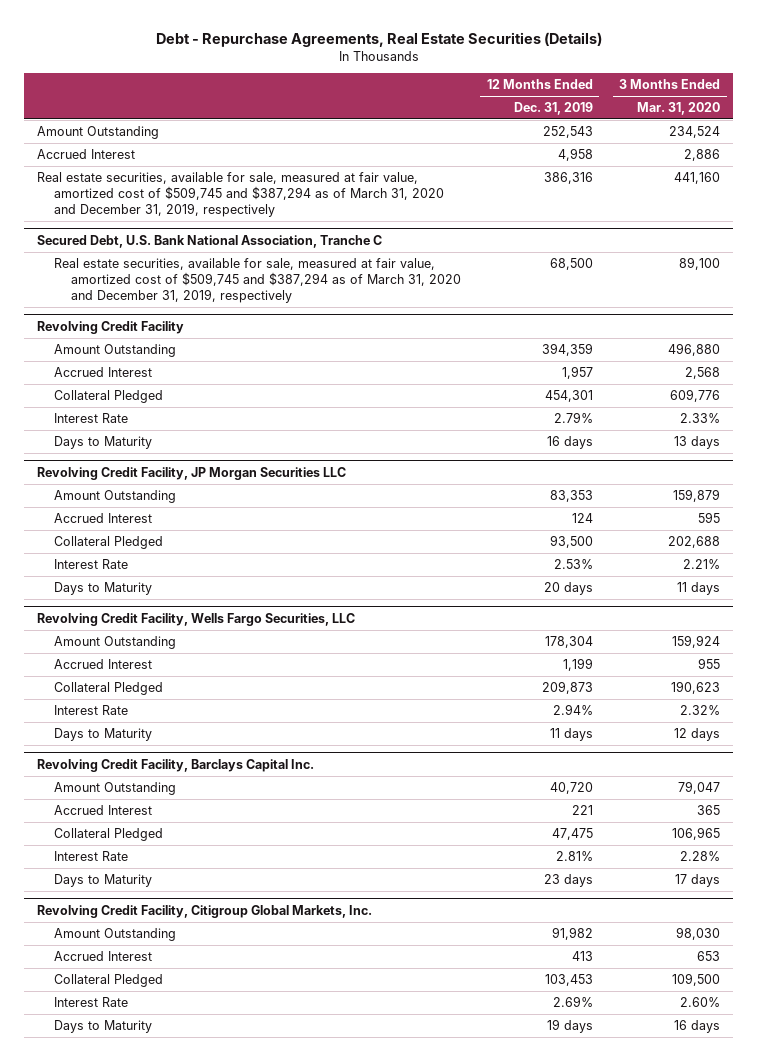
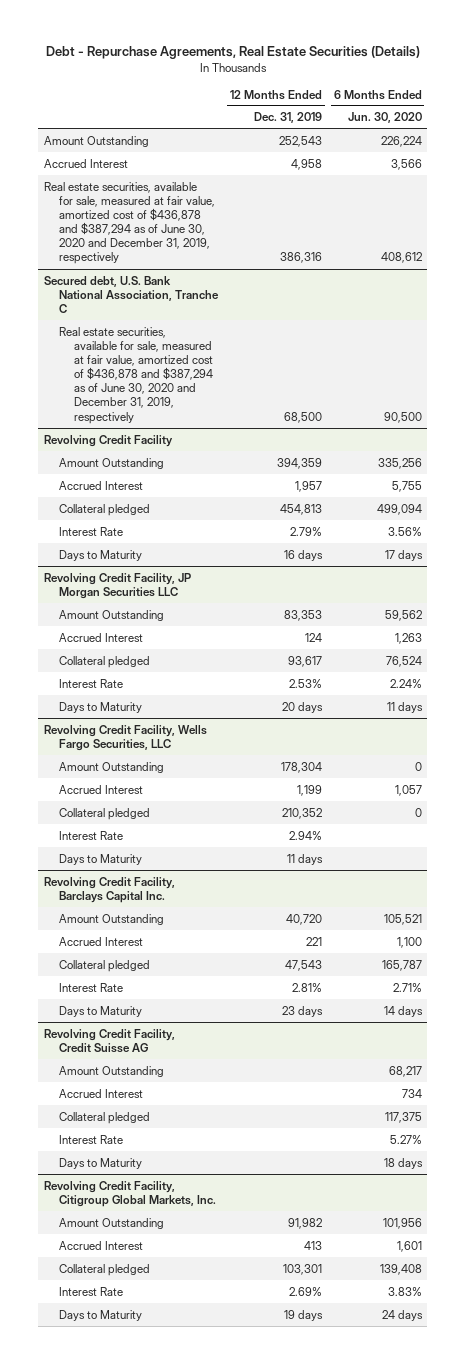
- | 12 Months Ended Dec. 31, 2019 | 3 Months Ended Mar. 31, 2020
+ | 12 Months Ended Dec. 31, 2019 | 6 Months Ended Jun. 30, 2020
- Real estate securities, available for sale, measured at fair value, amortized cost of $509,745 and $387,294 as of March 31, 2020 and December 31, 2019, respectively | 386,316 | 441,160
- Secured Debt, U.S. Bank National Association, Tranche C
- Real estate securities, available for sale, measured at fair value, amortized cost of $509,745 and $387,294 as of March 31, 2020 and December 31, 2019, respectively | 68,500 | 89,100
+ Real estate securities, available for sale, measured at fair value, amortized cost of $436,878 and $387,294 as of June 30, 2020 and December 31, 2019, respectively | 386,316 | 408,612
+ Secured debt, U.S. Bank National Association, Tranche C
+ Real estate securities, available for sale, measured at fair value, amortized cost of $436,878 and $387,294 as of June 30, 2020 and December 31, 2019, respectively | 68,500 | 90,500
@ Revolving Credit Facility
- Collateral Pledged | 454,301 | 609,776
+ Collateral pledged | 454,813 | 499,094
@ Revolving Credit Facility, JP Morgan Securities LLC
- Collateral Pledged | 93,500 | 202,688
+ Collateral pledged | 93,617 | 76,524
@ Revolving Credit Facility, Wells Fargo Securities, LLC
- Collateral Pledged | 209,873 | 190,623
+ Collateral pledged | 210,352 | 0
@ Revolving Credit Facility, Barclays Capital Inc.
- Collateral Pledged | 47,475 | 106,965
+ Collateral pledged | 47,543 | 165,787
+ Revolving Credit Facility, Credit Suisse AG
+ Amount Outstanding | | 68,217
+ Accrued Interest | | 734
+ Collateral pledged | | 117,375
+ Interest Rate | | 5.27%
+ Days to Maturity | | 18 days
@ Revolving Credit Facility, Citigroup Global Markets, Inc.
- Collateral Pledged | 103,453 | 109,500
+ Collateral pledged | 103,301 | 139,408

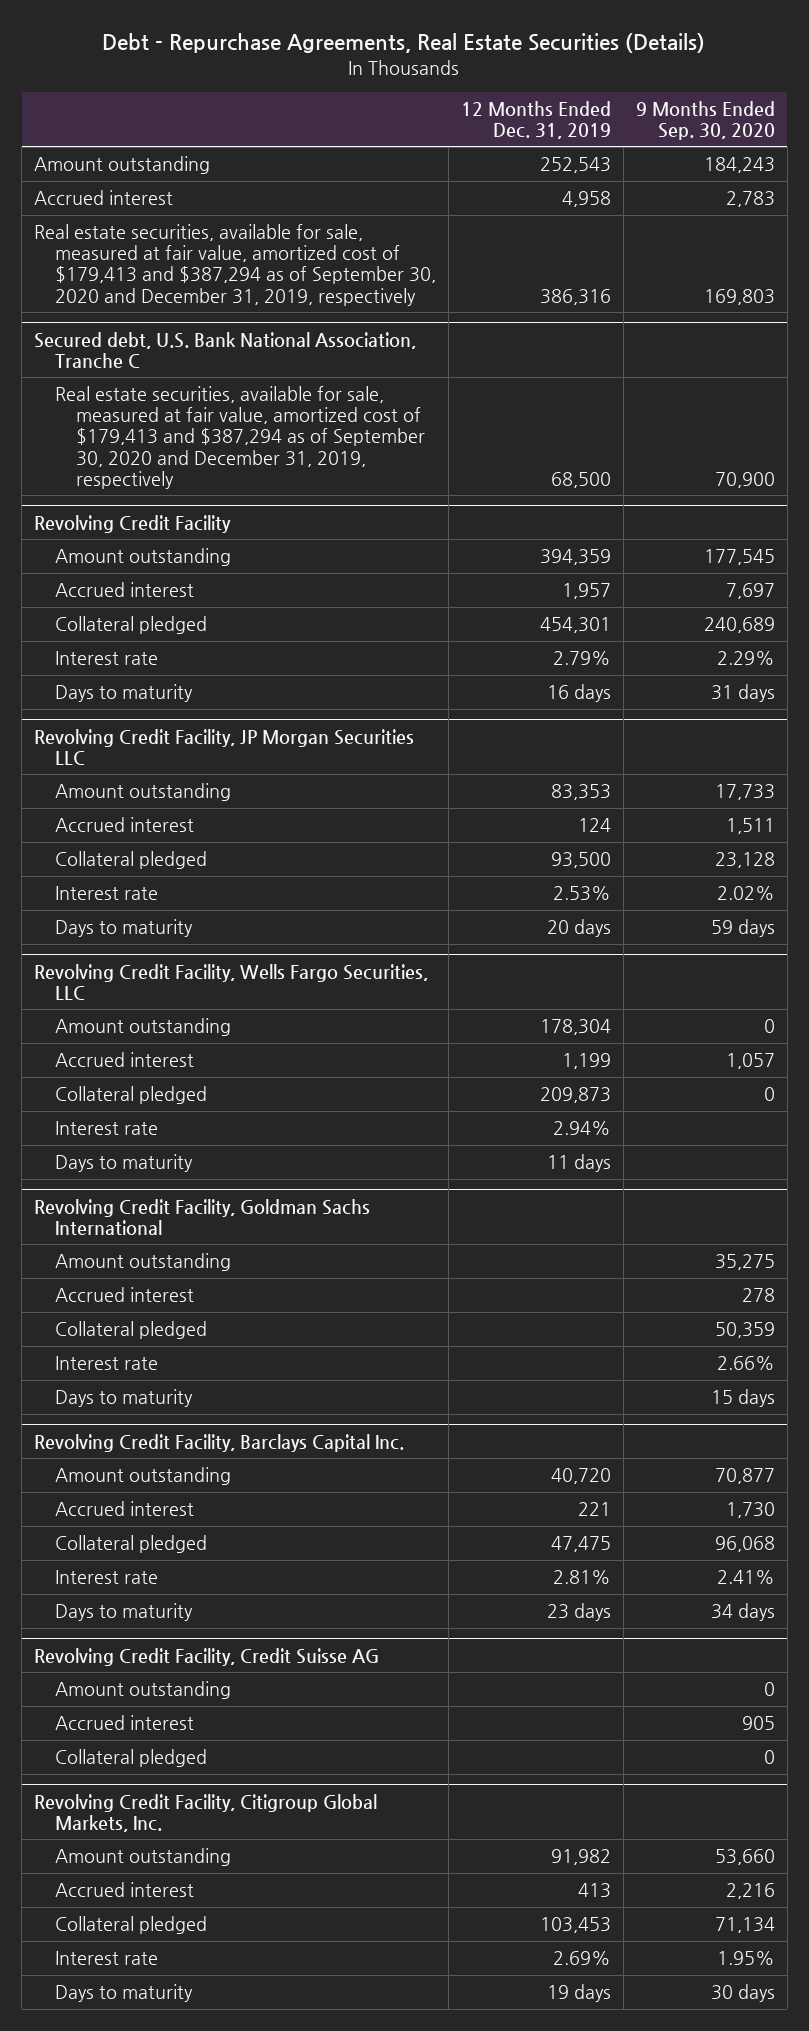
- | 12 Months Ended Dec. 31, 2019 | 6 Months Ended Jun. 30, 2020
+ | 12 Months Ended Dec. 31, 2019 | 9 Months Ended Sep. 30, 2020
- Amount Outstanding | 252,543 | 226,224
- Accrued Interest | 4,958 | 3,566
- Real estate securities, available for sale, measured at fair value, amortized cost of $436,878 and $387,294 as of June 30, 2020 and December 31, 2019, respectively | 386,316 | 408,612
+ Amount outstanding | 252,543 | 184,243
+ Accrued interest | 4,958 | 2,783
+ Real estate securities, available for sale, measured at fair value, amortized cost of $179,413 and $387,294 as of September 30, 2020 and December 31, 2019, respectively | 386,316 | 169,803
@ Secured debt, U.S. Bank National Association, Tranche C
- Real estate securities, available for sale, measured at fair value, amortized cost of $436,878 and $387,294 as of June 30, 2020 and December 31, 2019, respectively | 68,500 | 90,500
+ Real estate securities, available for sale, measured at fair value, amortized cost of $179,413 and $387,294 as of September 30, 2020 and December 31, 2019, respectively | 68,500 | 70,900
@ Revolving Credit Facility
- Amount Outstanding | 394,359 | 335,256
- Accrued Interest | 1,957 | 5,755
- Collateral pledged | 454,813 | 499,094
- Interest Rate | 2.79% | 3.56%
- Days to Maturity | 16 days | 17 days
+ Amount outstanding | 394,359 | 177,545
+ Accrued interest | 1,957 | 7,697
+ Collateral pledged | 454,301 | 240,689
+ Interest rate | 2.79% | 2.29%
+ Days to maturity | 16 days | 31 days
@ Revolving Credit Facility, JP Morgan Securities LLC
- Amount Outstanding | 83,353 | 59,562
- Accrued Interest | 124 | 1,263
- Collateral pledged | 93,617 | 76,524
- Interest Rate | 2.53% | 2.24%
- Days to Maturity | 20 days | 11 days
+ Amount outstanding | 83,353 | 17,733
+ Accrued interest | 124 | 1,511
+ Collateral pledged | 93,500 | 23,128
+ Interest rate | 2.53% | 2.02%
+ Days to maturity | 20 days | 59 days
@ Revolving Credit Facility, Wells Fargo Securities, LLC
- Amount Outstanding | 178,304 | 0
- Accrued Interest | 1,199 | 1,057
- Collateral pledged | 210,352 | 0
- Interest Rate | 2.94% |
- Days to Maturity | 11 days |
+ Amount outstanding | 178,304 | 0
+ Accrued interest | 1,199 | 1,057
+ Collateral pledged | 209,873 | 0
+ Interest rate | 2.94% |
+ Days to maturity | 11 days |
+ Revolving Credit Facility, Goldman Sachs International
+ Amount outstanding | | 35,275
+ Accrued interest | | 278
+ Collateral pledged | | 50,359
+ Interest rate | | 2.66%
+ Days to maturity | | 15 days
@ Revolving Credit Facility, Barclays Capital Inc.
- Amount Outstanding | 40,720 | 105,521
- Accrued Interest | 221 | 1,100
- Collateral pledged | 47,543 | 165,787
- Interest Rate | 2.81% | 2.71%
- Days to Maturity | 23 days | 14 days
+ Amount outstanding | 40,720 | 70,877
+ Accrued interest | 221 | 1,730
+ Collateral pledged | 47,475 | 96,068
+ Interest rate | 2.81% | 2.41%
+ Days to maturity | 23 days | 34 days
@ Revolving Credit Facility, Credit Suisse AG
- Amount Outstanding | | 68,217
- Accrued Interest | | 734
+ Amount outstanding | | 0
+ Accrued interest | | 905
- Interest Rate | | 5.27%
- Days to Maturity | | 18 days
@ Revolving Credit Facility, Citigroup Global Markets, Inc.
- Amount Outstanding | 91,982 | 101,956
- Accrued Interest | 413 | 1,601
- Collateral pledged | 103,301 | 139,408
- Interest Rate | 2.69% | 3.83%
- Days to Maturity | 19 days | 24 days
+ Amount outstanding | 91,982 | 53,660
+ Accrued interest | 413 | 2,216
+ Collateral pledged | 103,453 | 71,134
+ Interest rate | 2.69% | 1.95%
+ Days to maturity | 19 days | 30 days

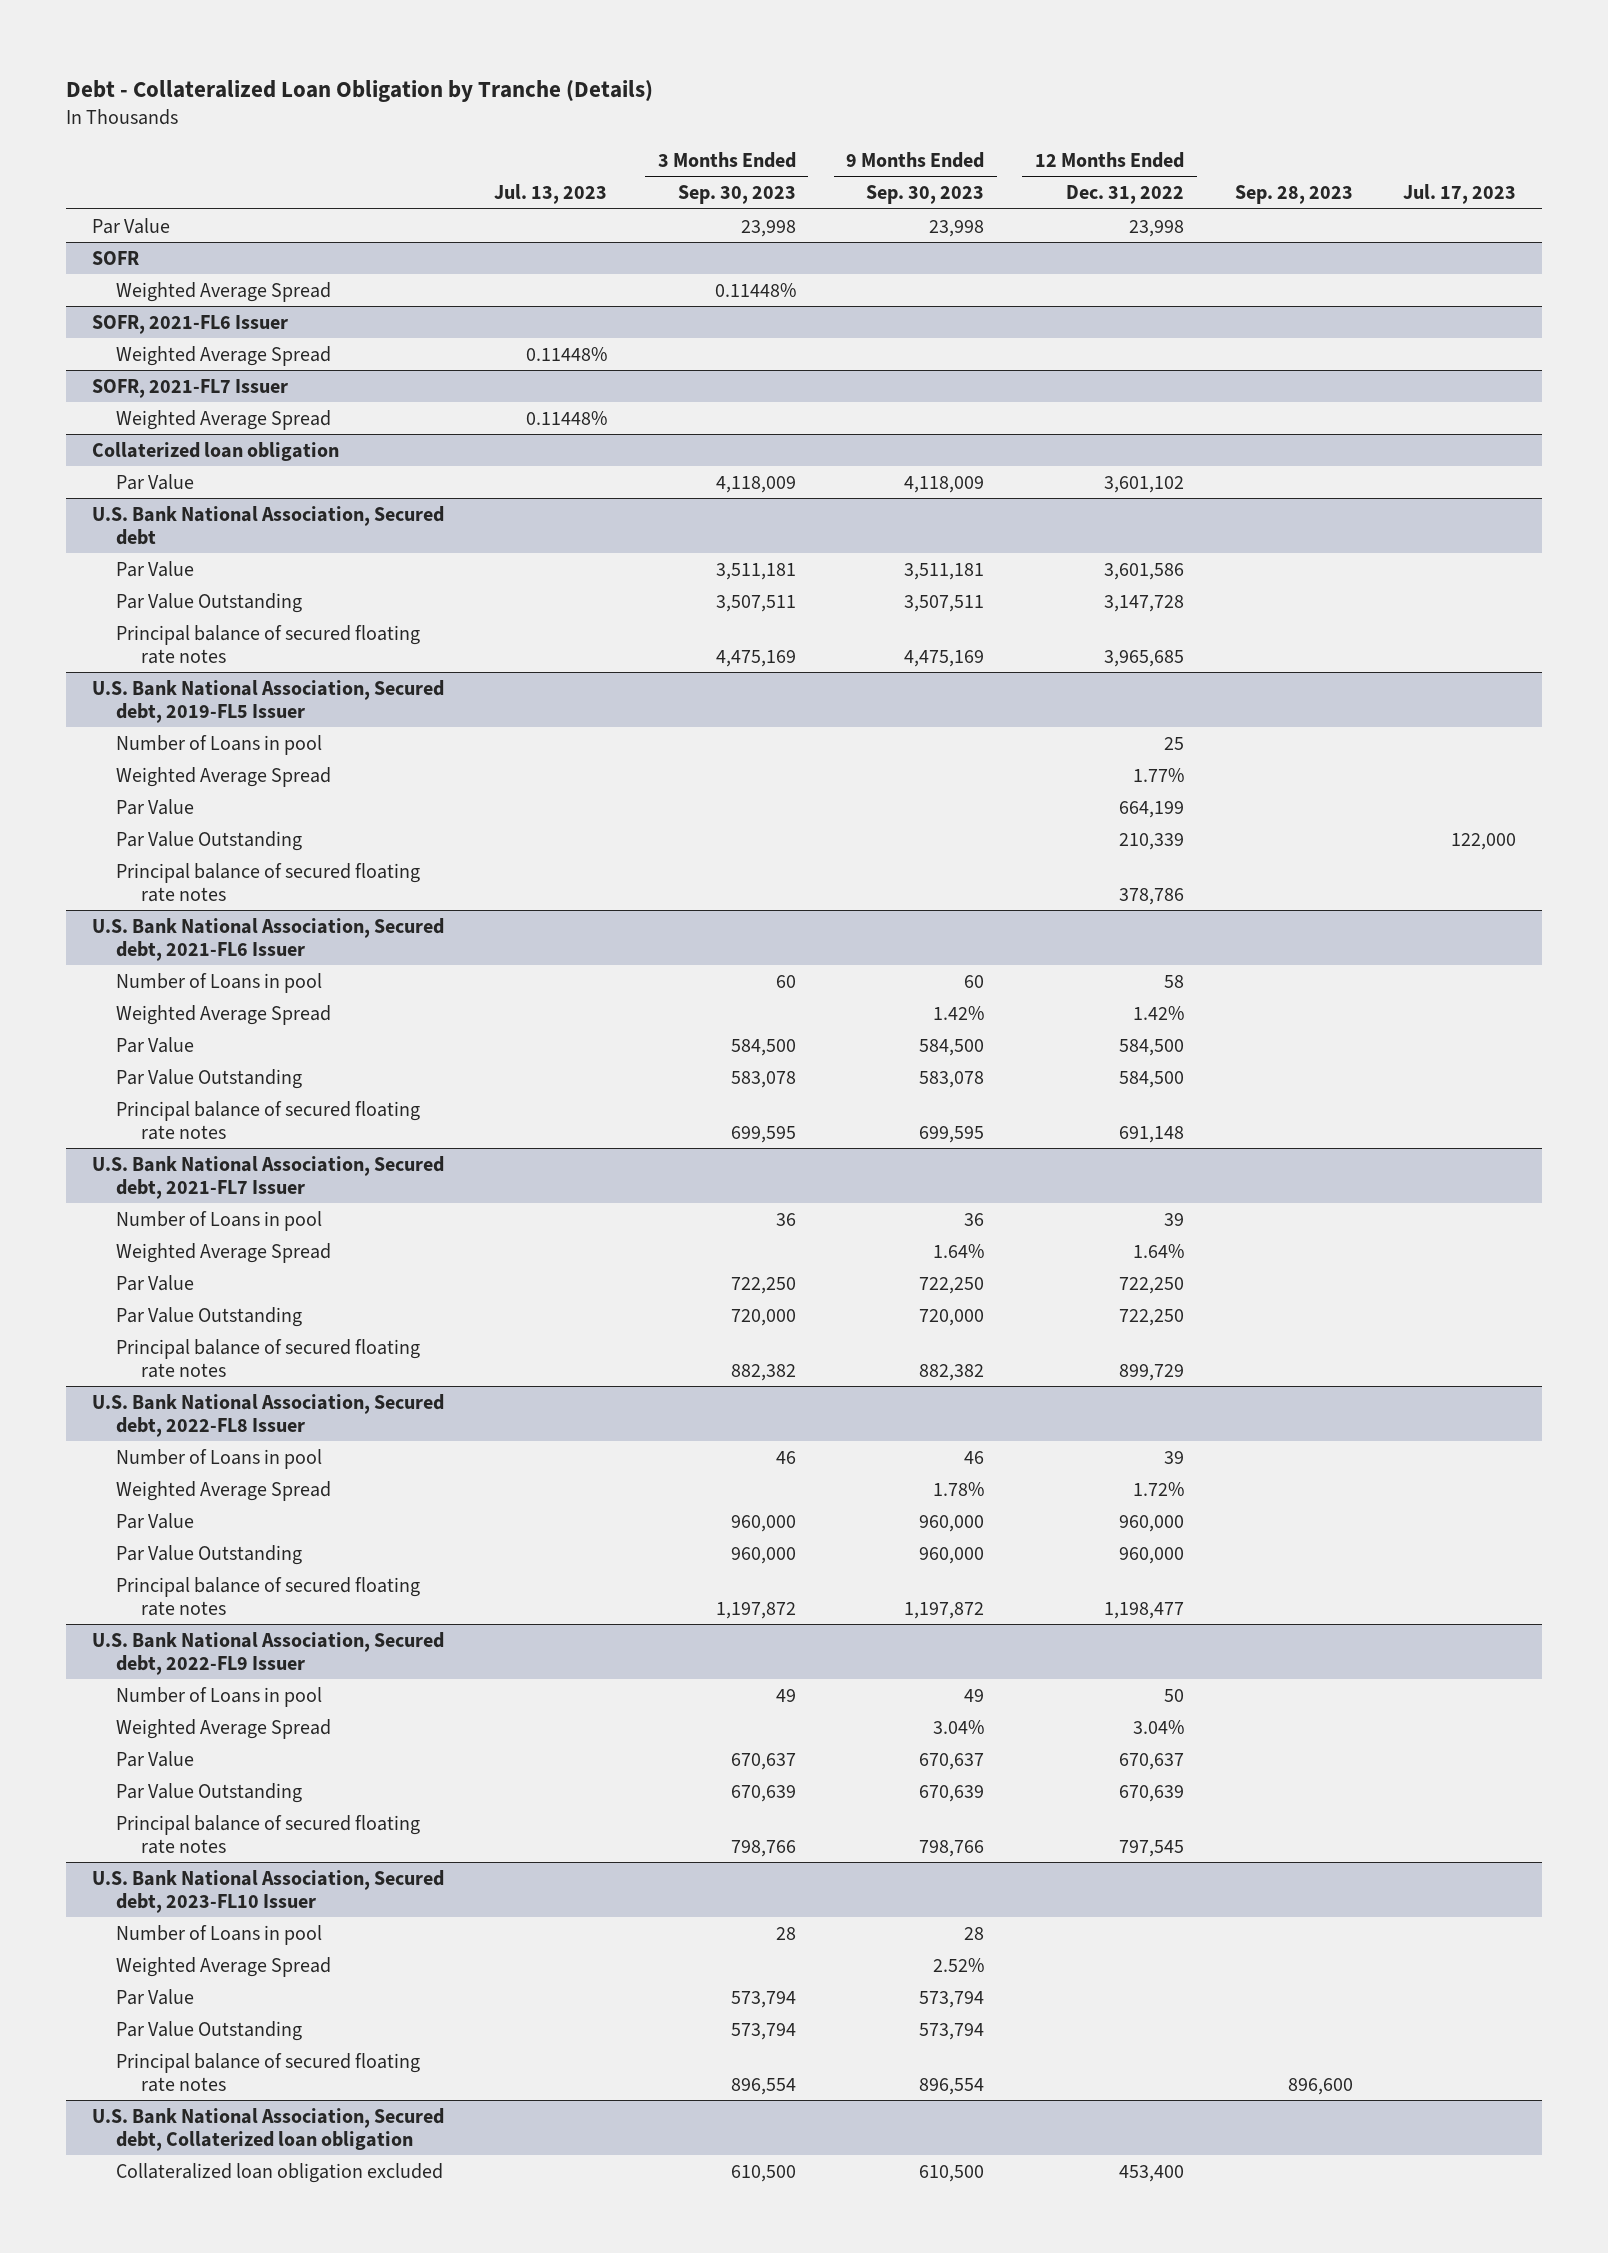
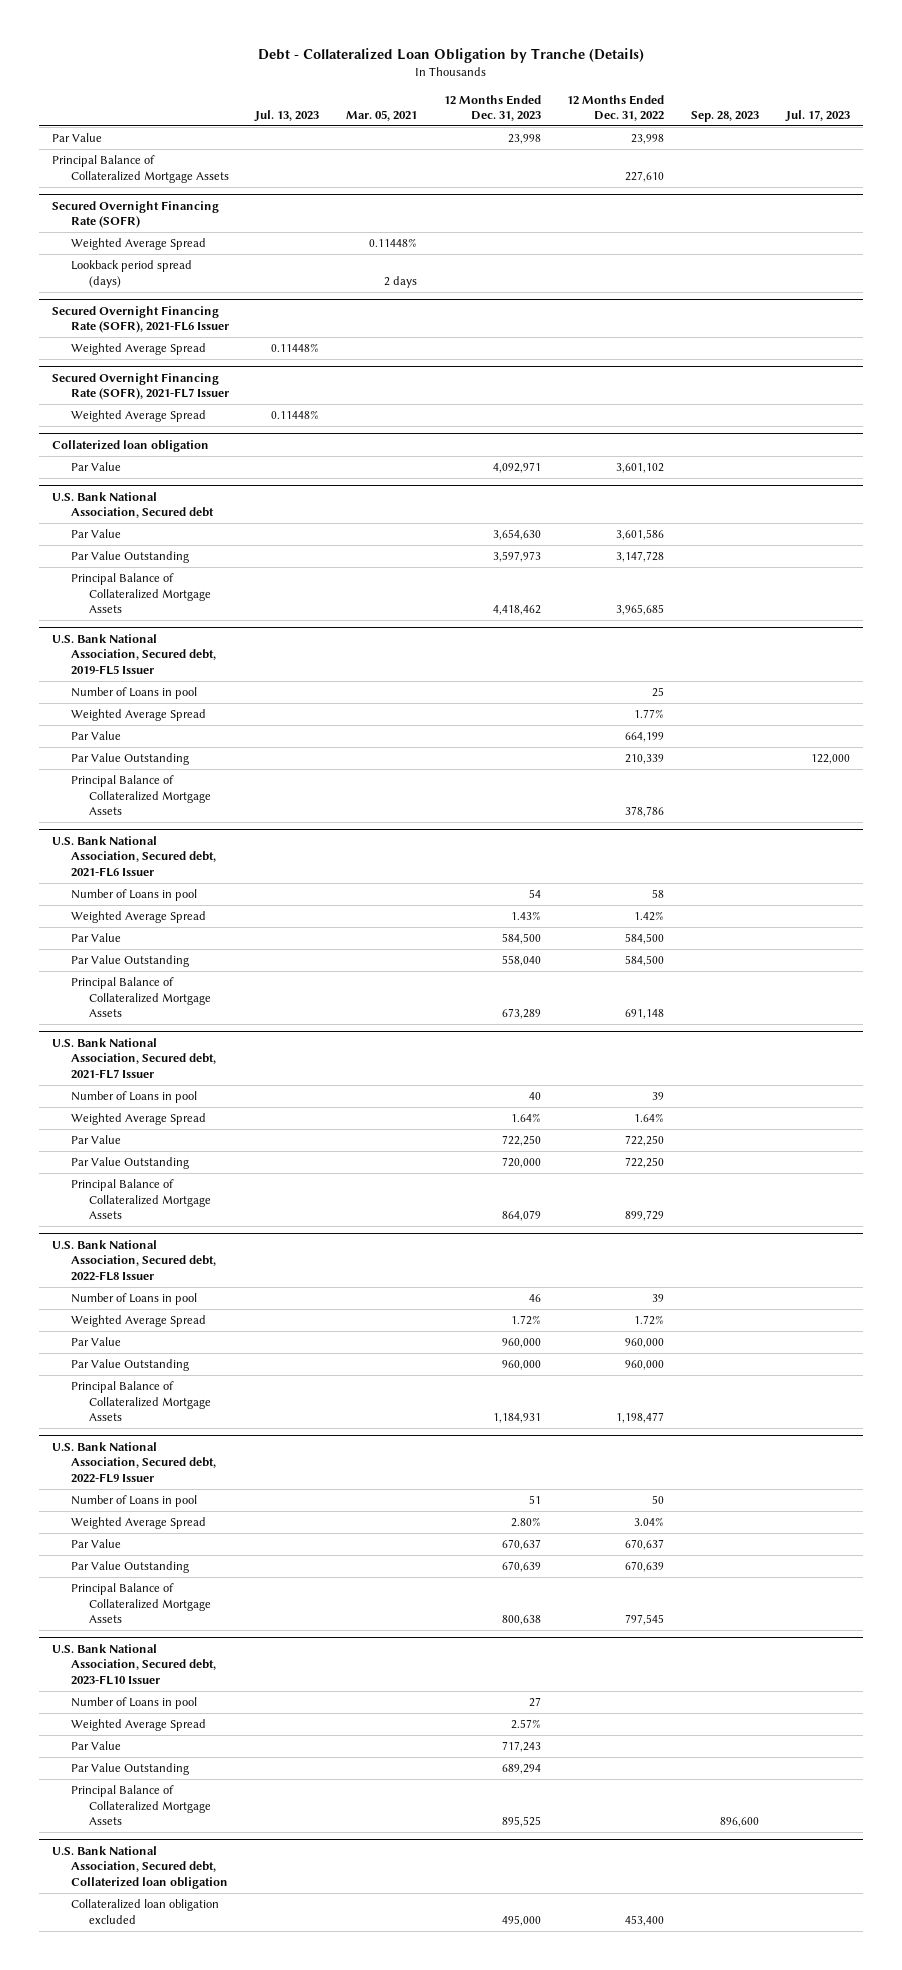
- | Jul. 13, 2023 | 3 Months Ended Sep. 30, 2023 | 9 Months Ended Sep. 30, 2023 | 12 Months Ended Dec. 31, 2022 | Sep. 28, 2023 | Jul. 17, 2023
+ | Jul. 13, 2023 | Mar. 05, 2021 | 12 Months Ended Dec. 31, 2023 | 12 Months Ended Dec. 31, 2022 | Sep. 28, 2023 | Jul. 17, 2023
- SOFR
+ Principal Balance of Collateralized Mortgage Assets | | | | 227,610 | |
+ Secured Overnight Financing Rate (SOFR)
- SOFR, 2021-FL6 Issuer
+ Lookback period spread (days) | | 2 days | | | |
+ Secured Overnight Financing Rate (SOFR), 2021-FL6 Issuer
- SOFR, 2021-FL7 Issuer
+ Secured Overnight Financing Rate (SOFR), 2021-FL7 Issuer
@ U.S. Bank National Association, Secured debt
- Principal balance of secured floating rate notes | | 4,475,169 | 4,475,169 | 3,965,685 | |
+ Principal Balance of Collateralized Mortgage Assets | | | 4,418,462 | 3,965,685 | |
@ U.S. Bank National Association, Secured debt, 2019-FL5 Issuer
- Principal balance of secured floating rate notes | | | | 378,786 | |
+ Principal Balance of Collateralized Mortgage Assets | | | | 378,786 | |
@ U.S. Bank National Association, Secured debt, 2021-FL6 Issuer
- Principal balance of secured floating rate notes | | 699,595 | 699,595 | 691,148 | |
+ Principal Balance of Collateralized Mortgage Assets | | | 673,289 | 691,148 | |
@ U.S. Bank National Association, Secured debt, 2021-FL7 Issuer
- Principal balance of secured floating rate notes | | 882,382 | 882,382 | 899,729 | |
+ Principal Balance of Collateralized Mortgage Assets | | | 864,079 | 899,729 | |
@ U.S. Bank National Association, Secured debt, 2022-FL8 Issuer
- Principal balance of secured floating rate notes | | 1,197,872 | 1,197,872 | 1,198,477 | |
+ Principal Balance of Collateralized Mortgage Assets | | | 1,184,931 | 1,198,477 | |
@ U.S. Bank National Association, Secured debt, 2022-FL9 Issuer
- Principal balance of secured floating rate notes | | 798,766 | 798,766 | 797,545 | |
+ Principal Balance of Collateralized Mortgage Assets | | | 800,638 | 797,545 | |
@ U.S. Bank National Association, Secured debt, 2023-FL10 Issuer
- Principal balance of secured floating rate notes | | 896,554 | 896,554 | | 896,600 |
+ Principal Balance of Collateralized Mortgage Assets | | | 895,525 | | 896,600 |

